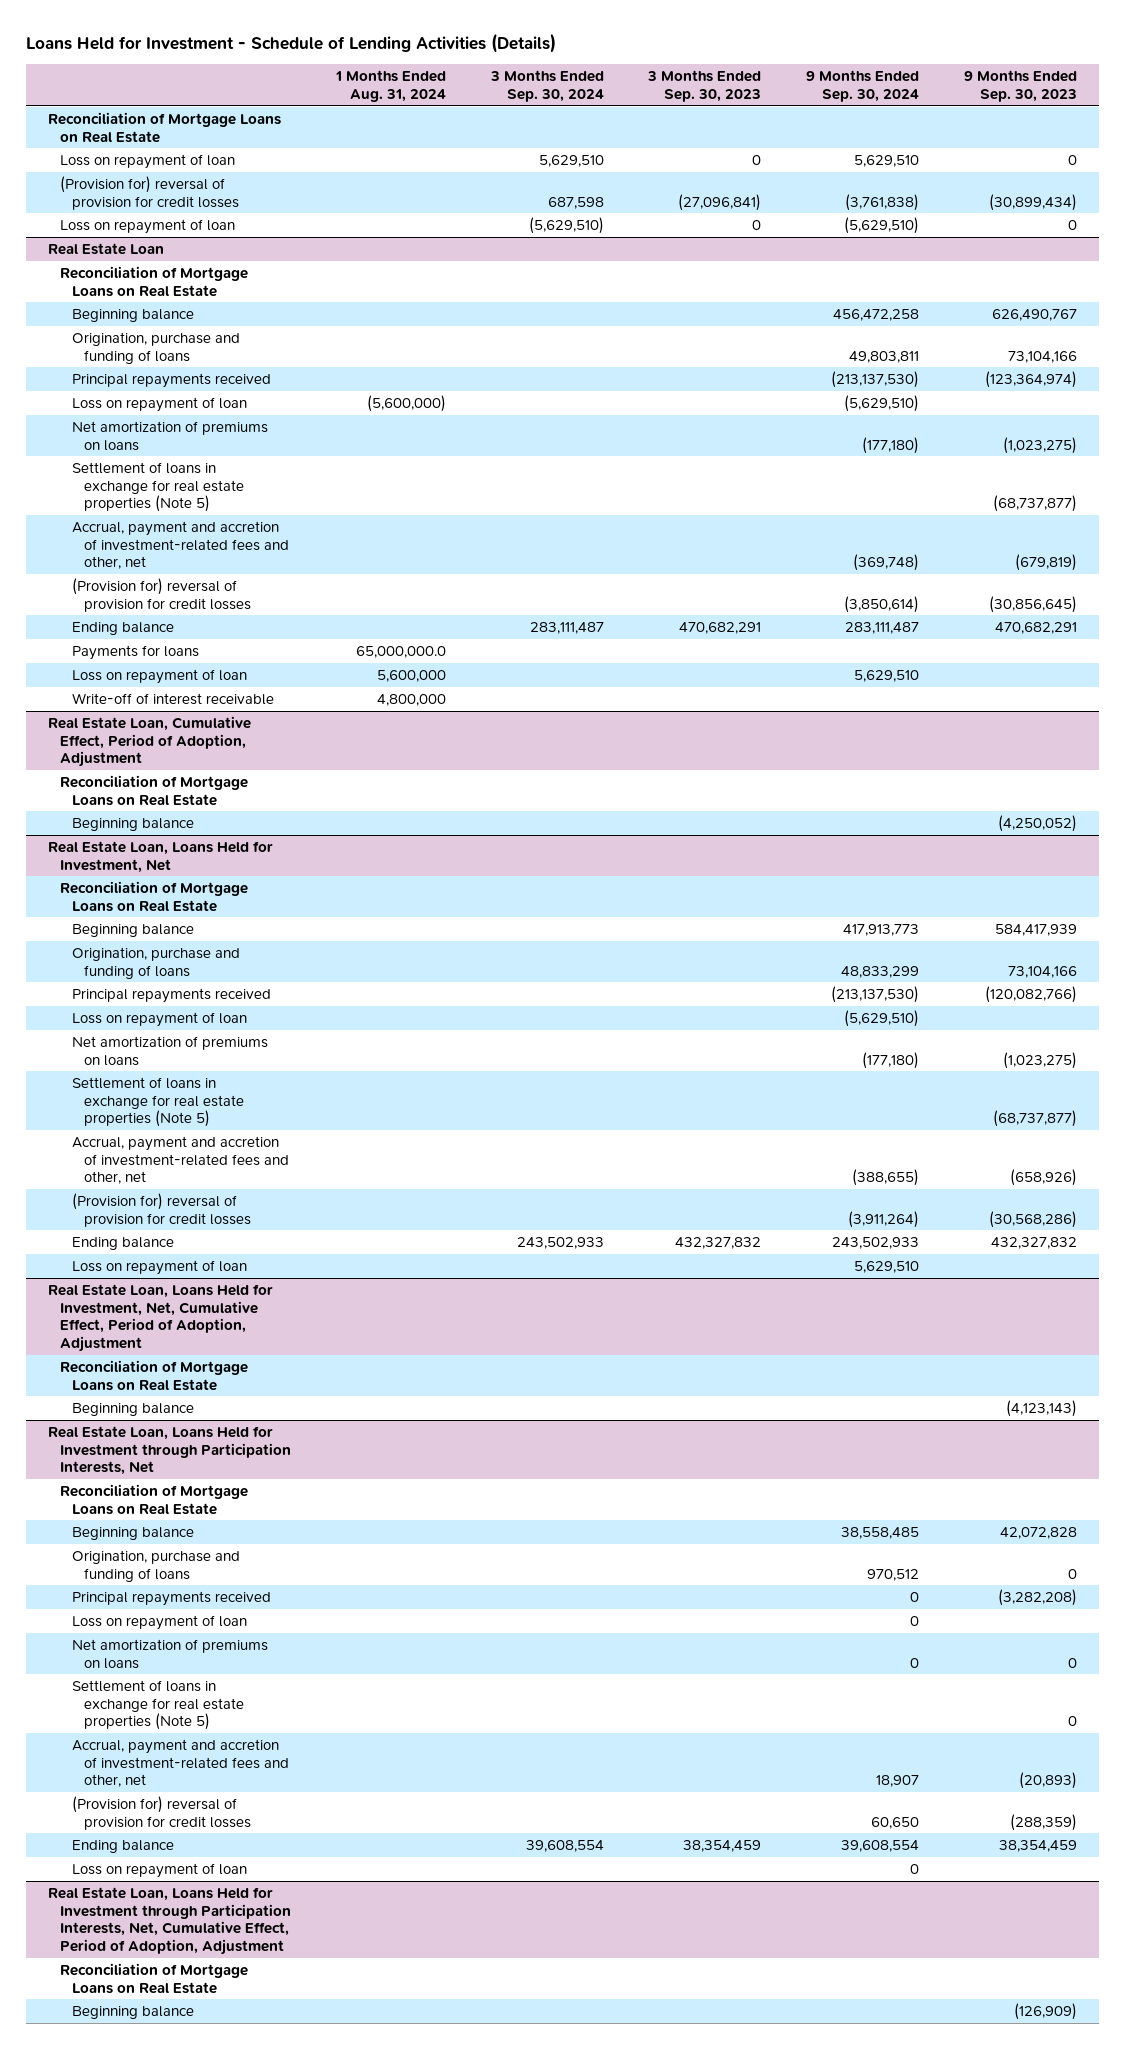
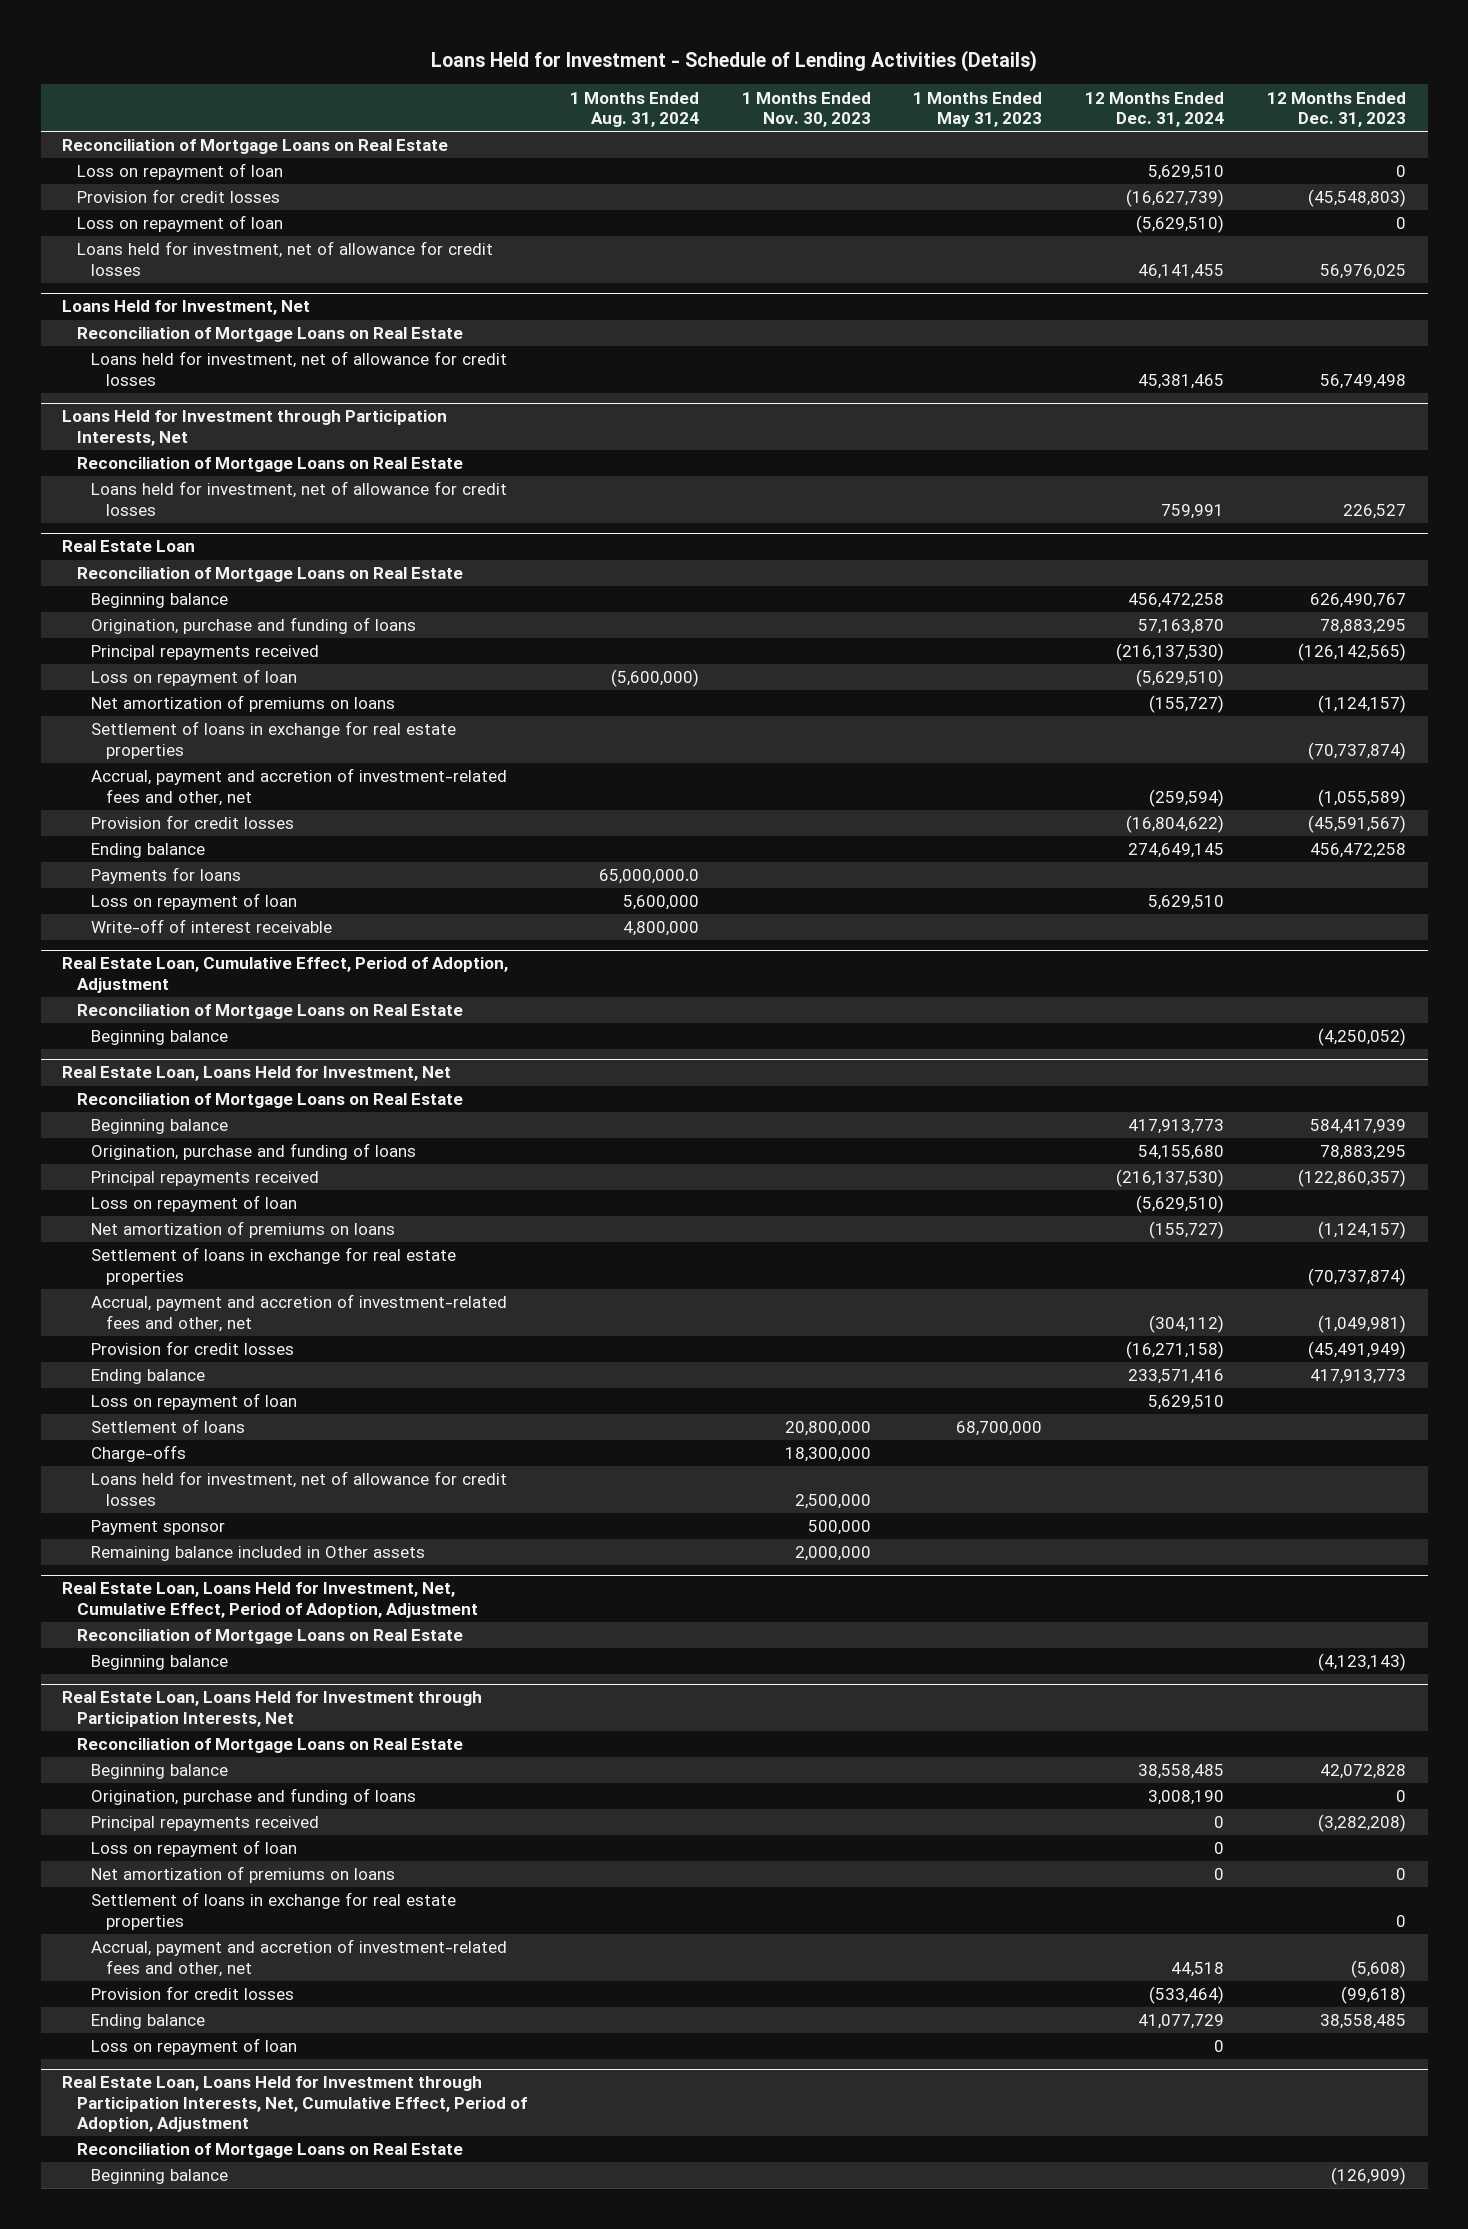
- | 1 Months Ended Aug. 31, 2024 | 3 Months Ended Sep. 30, 2024 | 3 Months Ended Sep. 30, 2023 | 9 Months Ended Sep. 30, 2024 | 9 Months Ended Sep. 30, 2023
+ | 1 Months Ended Aug. 31, 2024 | 1 Months Ended Nov. 30, 2023 | 1 Months Ended May 31, 2023 | 12 Months Ended Dec. 31, 2024 | 12 Months Ended Dec. 31, 2023
- (Provision for) reversal of provision for credit losses | | 687,598 | (27,096,841) | (3,761,838) | (30,899,434)
+ Provision for credit losses | | | | (16,627,739) | (45,548,803)
+ Loans held for investment, net of allowance for credit losses | | | | 46,141,455 | 56,976,025
+ Loans Held for Investment, Net
+ Reconciliation of Mortgage Loans on Real Estate
+ Loans held for investment, net of allowance for credit losses | | | | 45,381,465 | 56,749,498
+ Loans Held for Investment through Participation Interests, Net
+ Reconciliation of Mortgage Loans on Real Estate
+ Loans held for investment, net of allowance for credit losses | | | | 759,991 | 226,527
@ Real Estate Loan
- Settlement of loans in exchange for real estate properties (Note 5) | | | | | (68,737,877)
+ Settlement of loans in exchange for real estate properties | | | | | (70,737,874)
- (Provision for) reversal of provision for credit losses | | | | (3,850,614) | (30,856,645)
+ Provision for credit losses | | | | (16,804,622) | (45,591,567)
@ Real Estate Loan, Loans Held for Investment, Net
- Settlement of loans in exchange for real estate properties (Note 5) | | | | | (68,737,877)
+ Settlement of loans in exchange for real estate properties | | | | | (70,737,874)
- (Provision for) reversal of provision for credit losses | | | | (3,911,264) | (30,568,286)
+ Provision for credit losses | | | | (16,271,158) | (45,491,949)
+ Settlement of loans | | 20,800,000 | 68,700,000 | |
+ Charge-offs | | 18,300,000 | | |
+ Loans held for investment, net of allowance for credit losses | | 2,500,000 | | |
+ Payment sponsor | | 500,000 | | |
+ Remaining balance included in Other assets | | 2,000,000 | | |
@ Real Estate Loan, Loans Held for Investment through Participation Interests, Net
- Settlement of loans in exchange for real estate properties (Note 5) | | | | | 0
+ Settlement of loans in exchange for real estate properties | | | | | 0
- (Provision for) reversal of provision for credit losses | | | | 60,650 | (288,359)
+ Provision for credit losses | | | | (533,464) | (99,618)

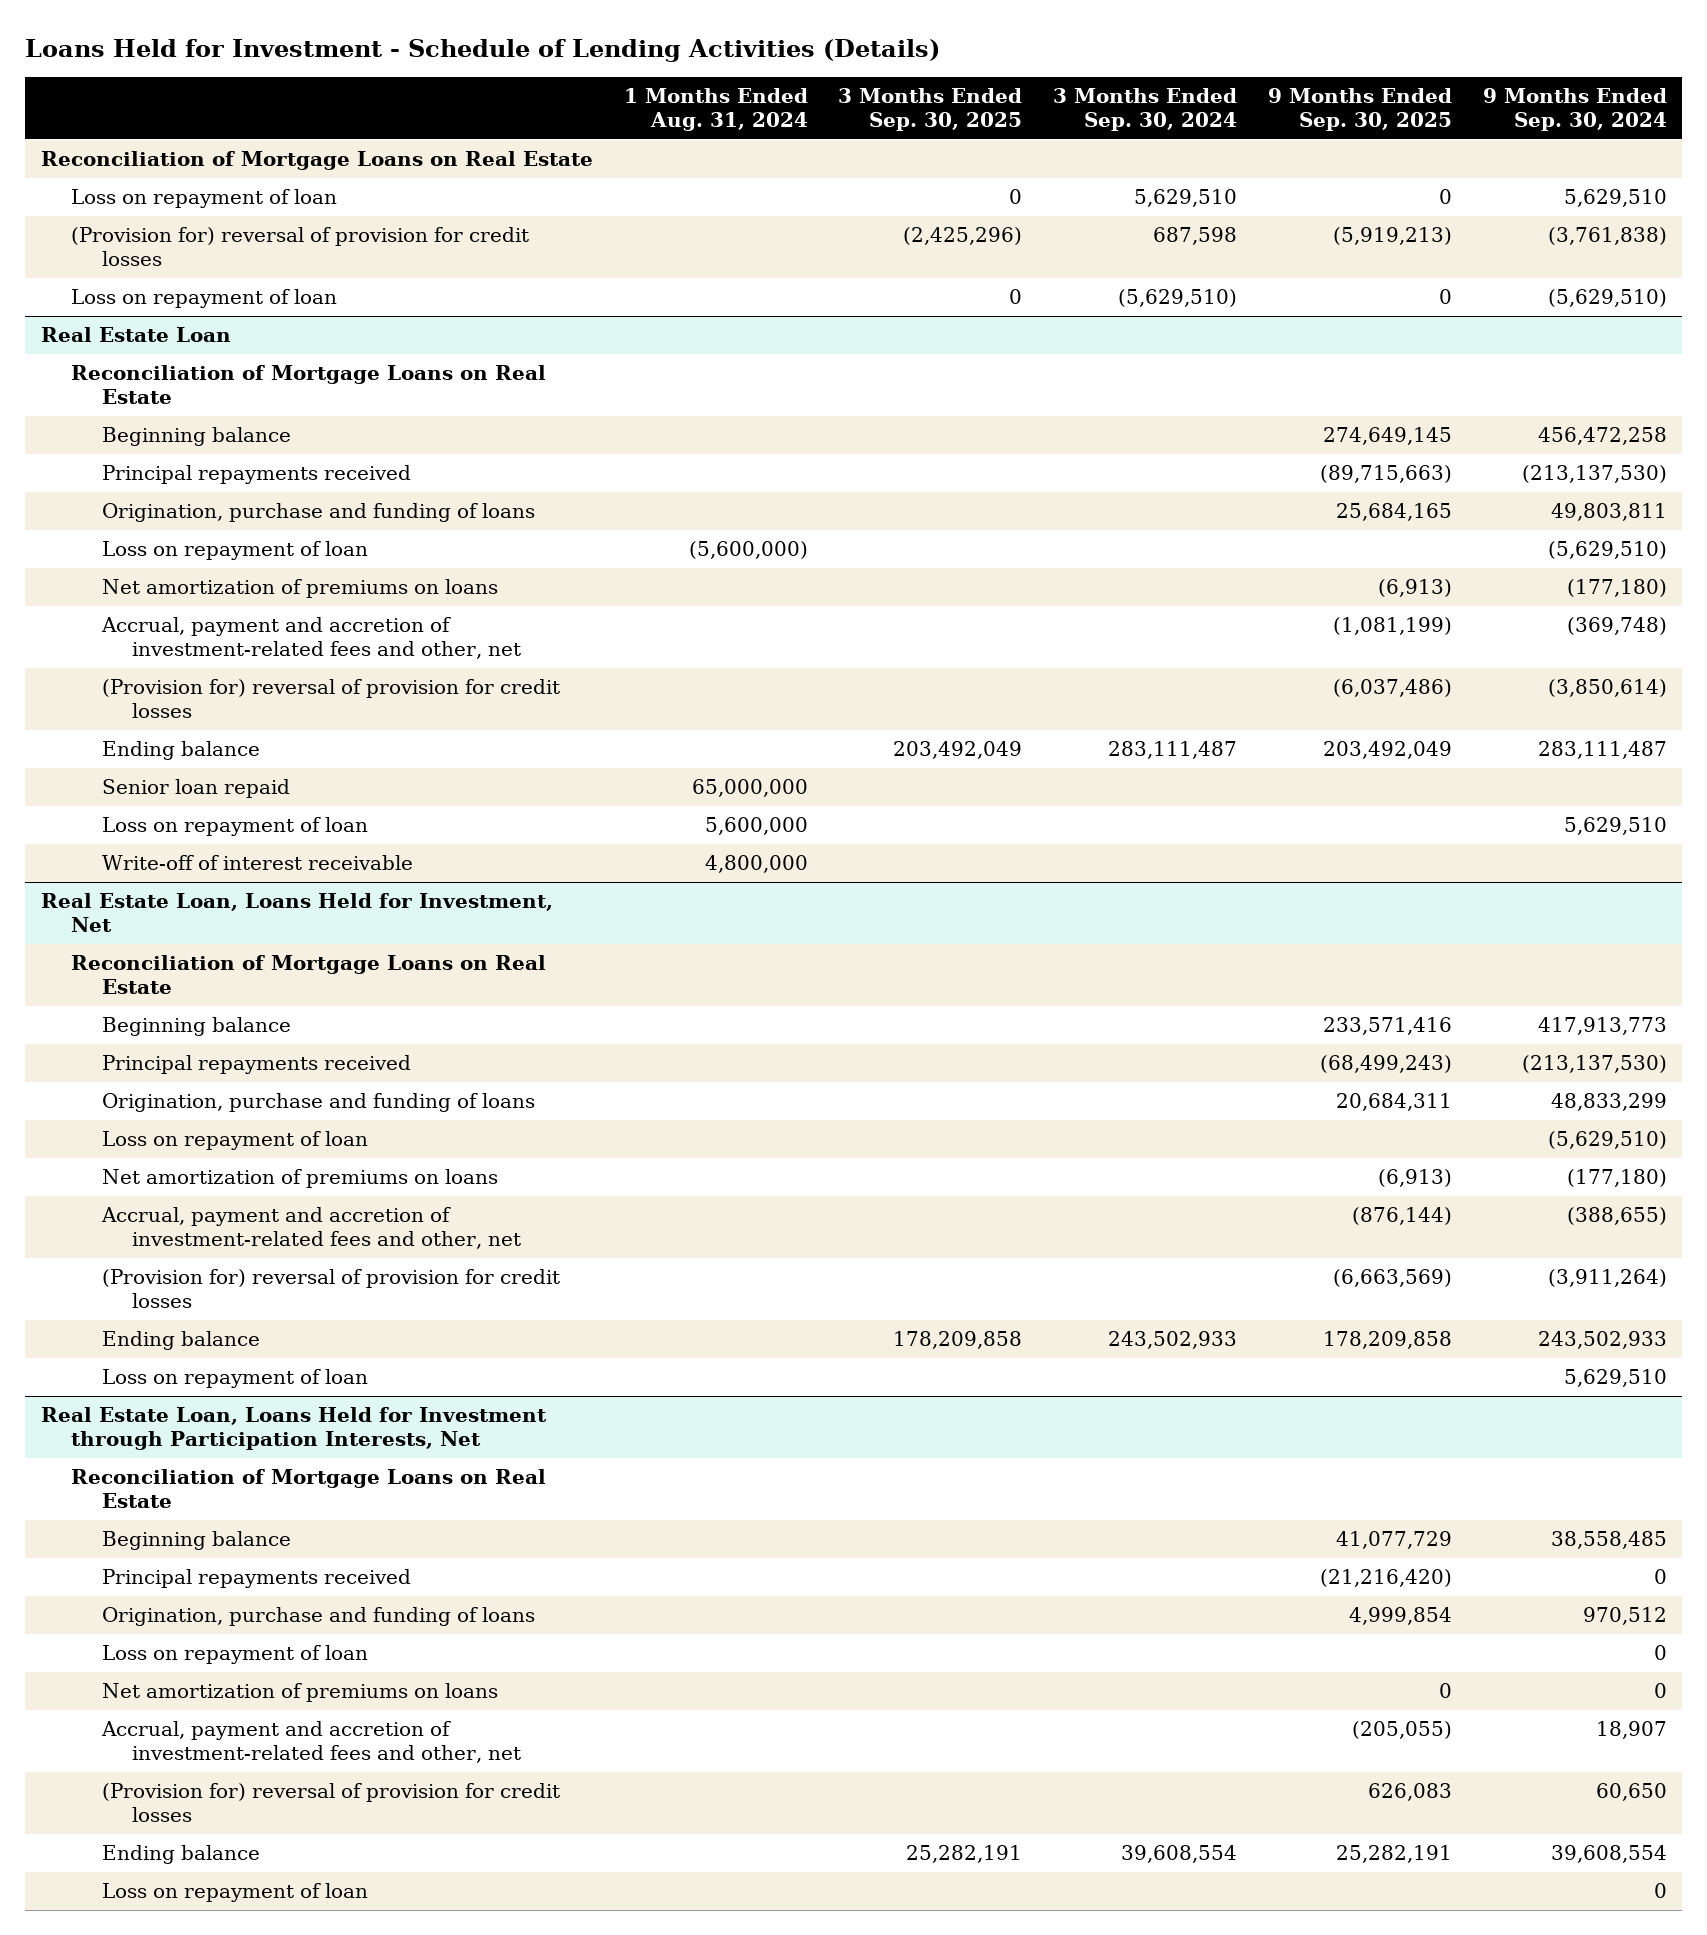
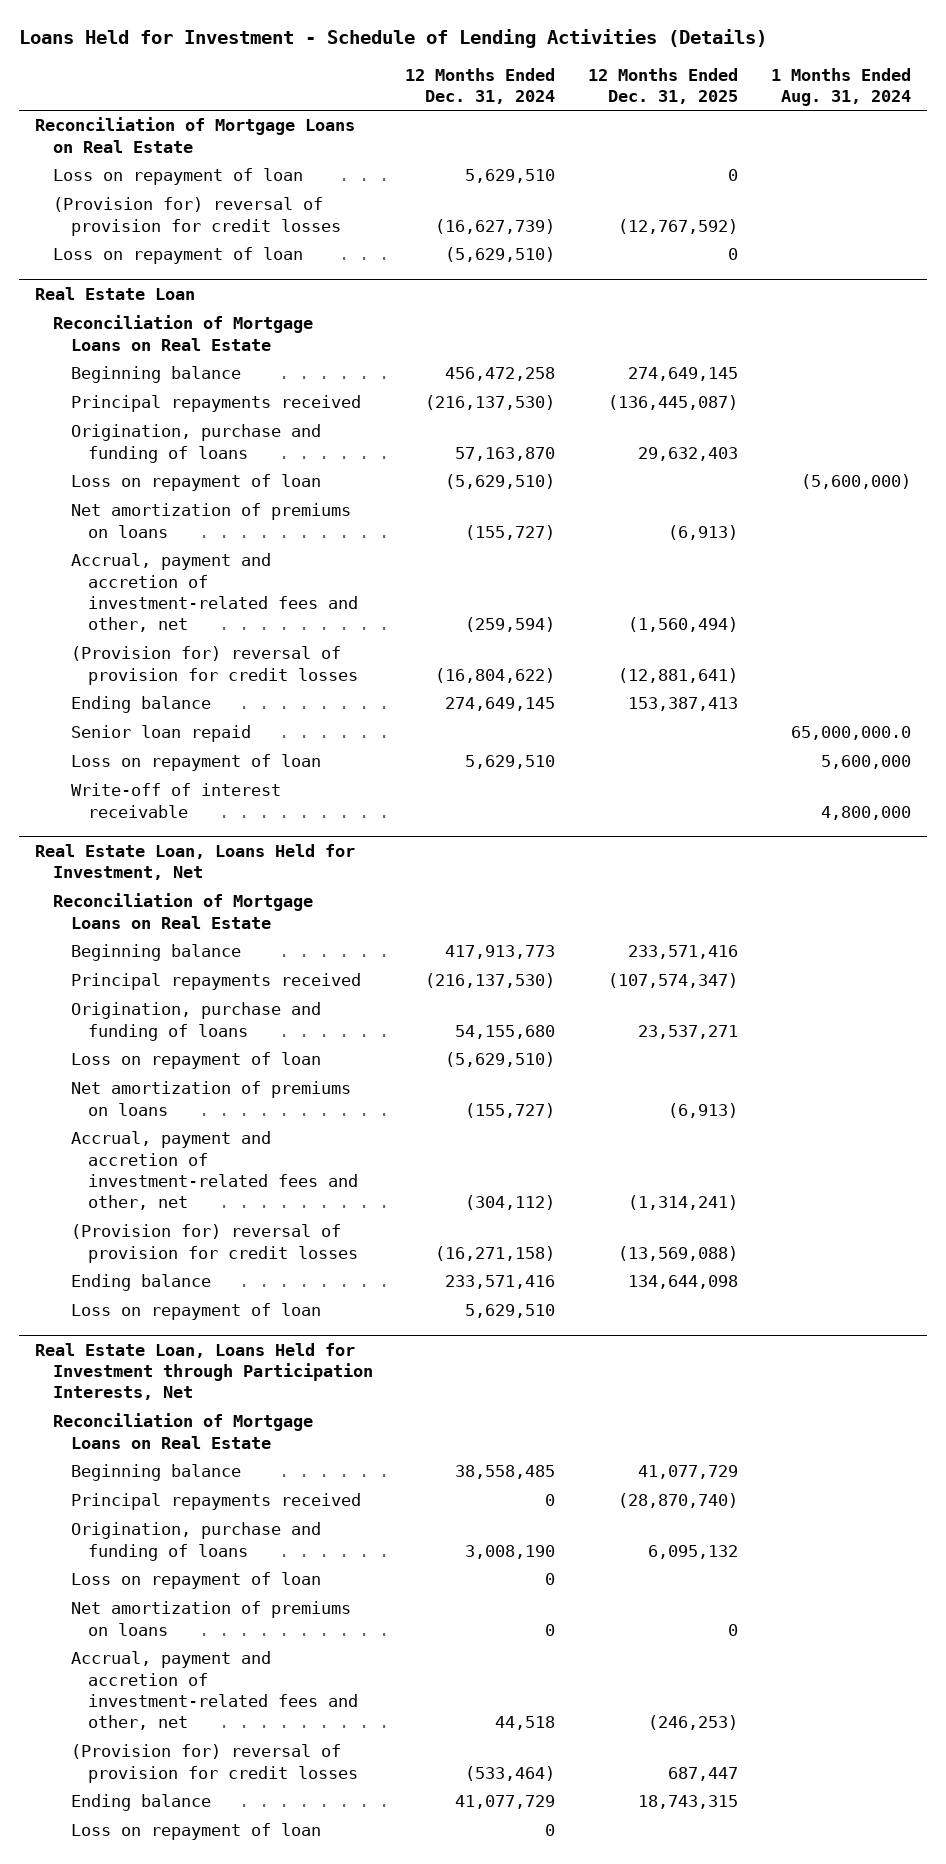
- | 1 Months Ended Aug. 31, 2024 | 3 Months Ended Sep. 30, 2025 | 3 Months Ended Sep. 30, 2024 | 9 Months Ended Sep. 30, 2025 | 9 Months Ended Sep. 30, 2024
+ | 12 Months Ended Dec. 31, 2024 | 12 Months Ended Dec. 31, 2025 | 1 Months Ended Aug. 31, 2024
@ Real Estate Loan
- Senior loan repaid | 65,000,000 | | | |
+ Senior loan repaid | | | 65,000,000.0

